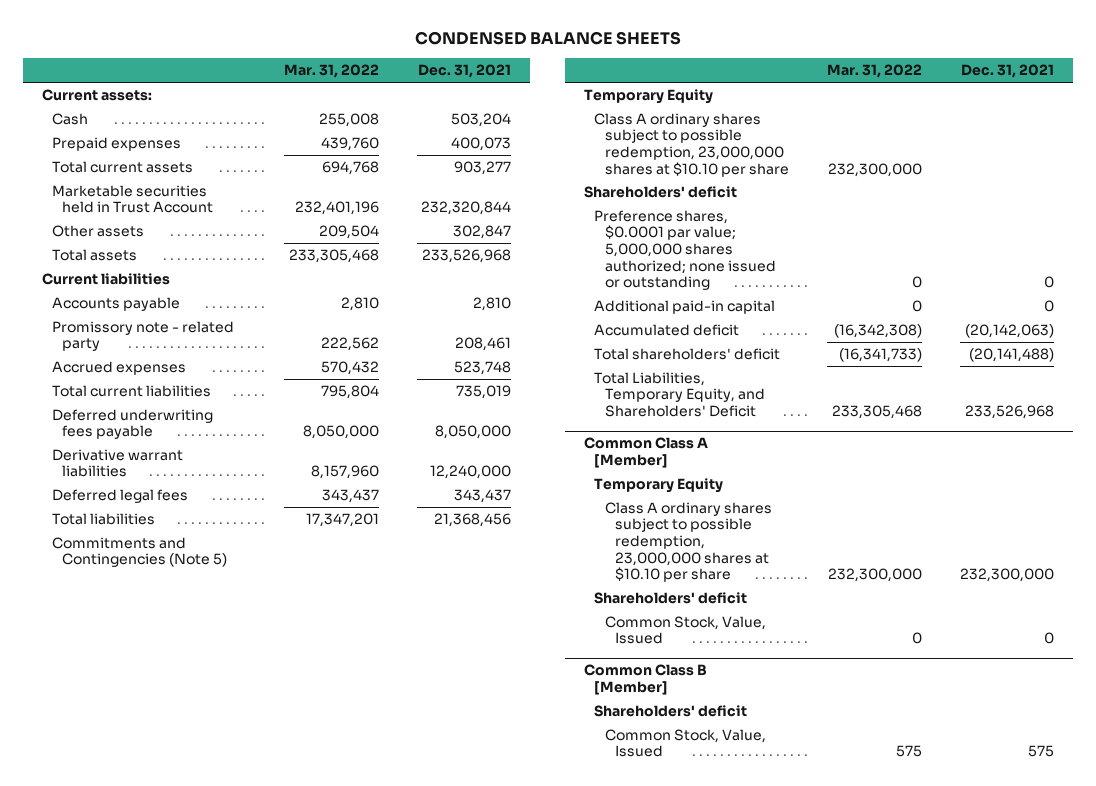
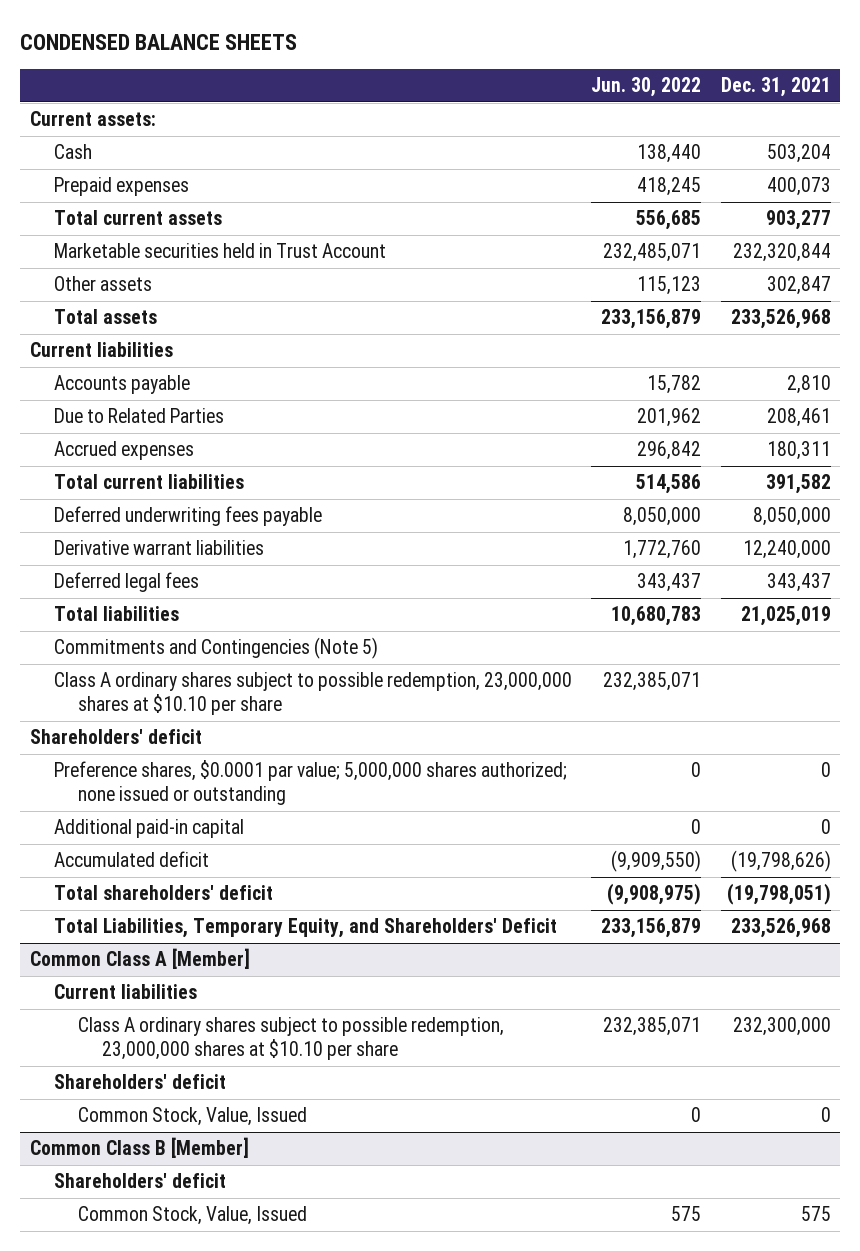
- | Mar. 31, 2022 | Dec. 31, 2021
+ | Jun. 30, 2022 | Dec. 31, 2021
- Promissory note - related party | 222,562 | 208,461
- Accrued expenses | 570,432 | 523,748
- Total current liabilities | 795,804 | 735,019
+ Due to Related Parties | 201,962 | 208,461
+ Accrued expenses | 296,842 | 180,311
+ Total current liabilities | 514,586 | 391,582
- Total liabilities | 17,347,201 | 21,368,456
+ Total liabilities | 10,680,783 | 21,025,019
- Temporary Equity
- Accumulated deficit | (16,342,308) | (20,142,063)
- Total shareholders' deficit | (16,341,733) | (20,141,488)
+ Accumulated deficit | (9,909,550) | (19,798,626)
+ Total shareholders' deficit | (9,908,975) | (19,798,051)
@ Common Class A [Member]
- Temporary Equity
+ Current liabilities

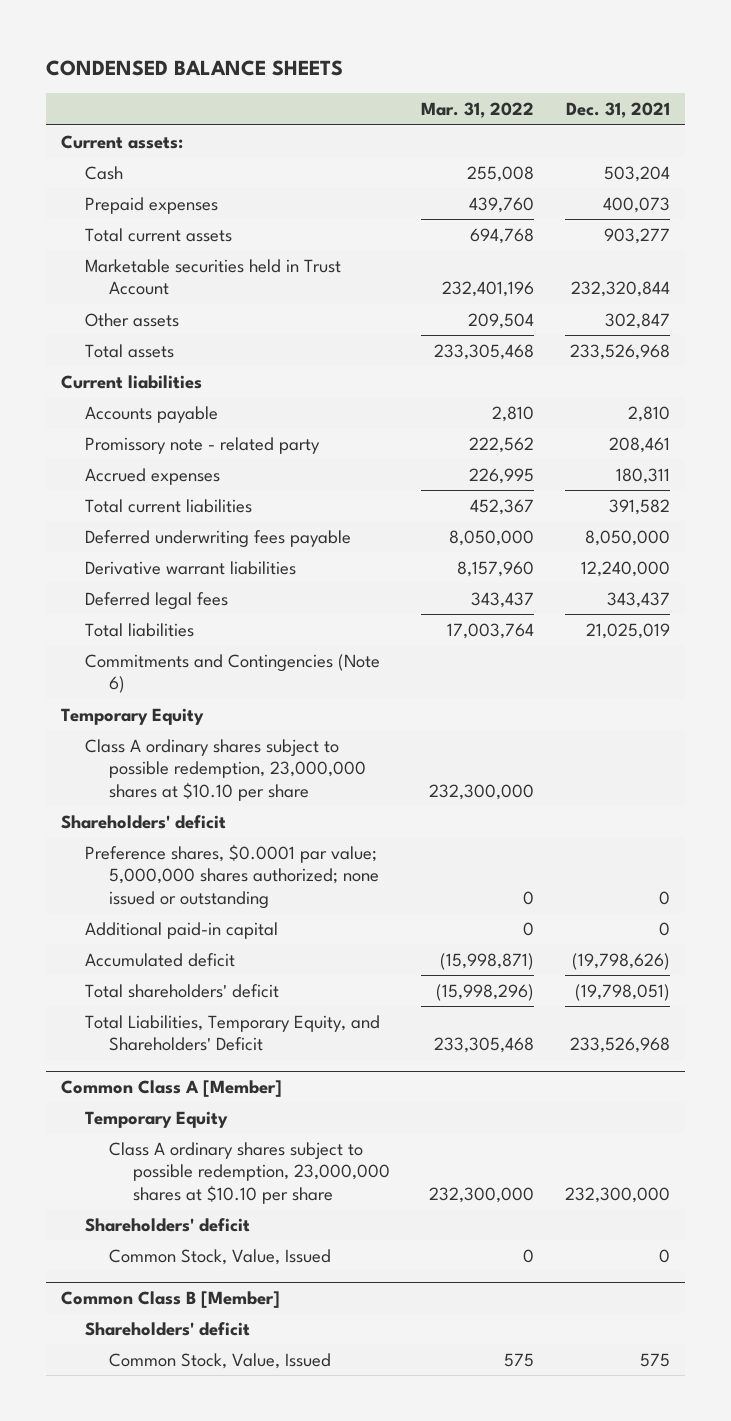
- | Jun. 30, 2022 | Dec. 31, 2021
+ | Mar. 31, 2022 | Dec. 31, 2021
- Due to Related Parties | 201,962 | 208,461
+ Promissory note - related party | 222,562 | 208,461
- Commitments and Contingencies (Note 5)
+ Commitments and Contingencies (Note 6)
+ Temporary Equity
@ Common Class A [Member]
- Current liabilities
+ Temporary Equity

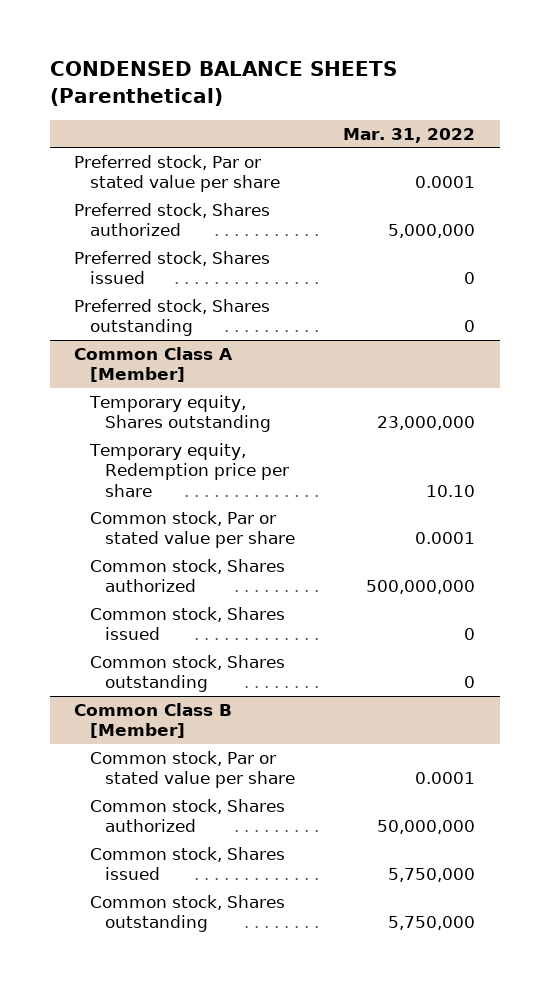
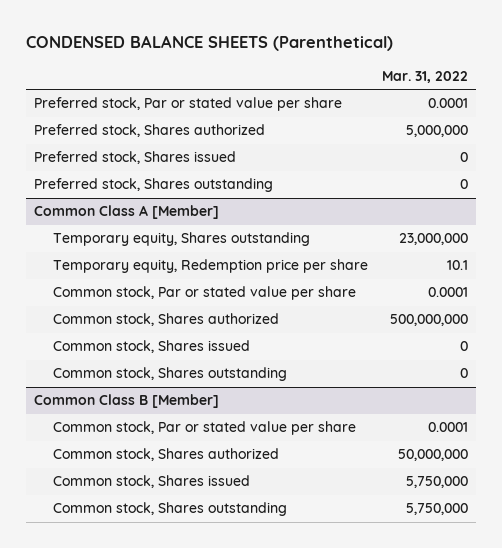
@ Common Class A [Member]
- Temporary equity, Redemption price per share | 10.10
+ Temporary equity, Redemption price per share | 10.1

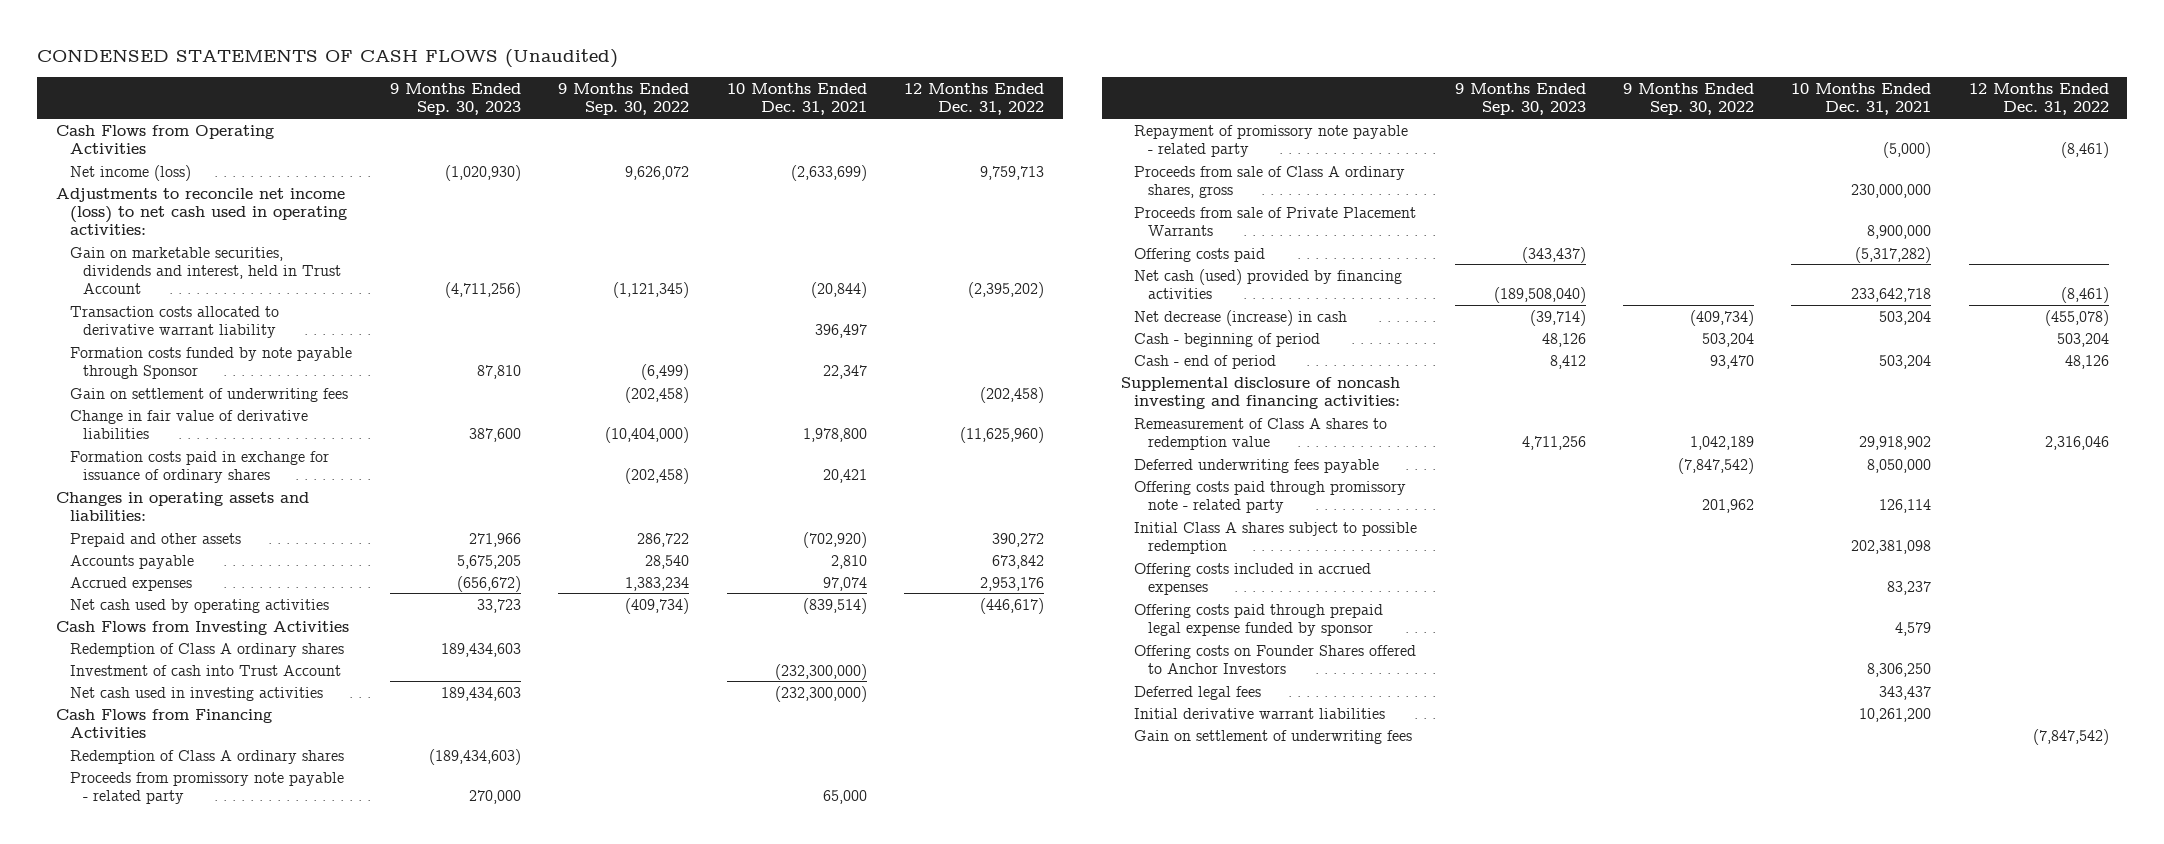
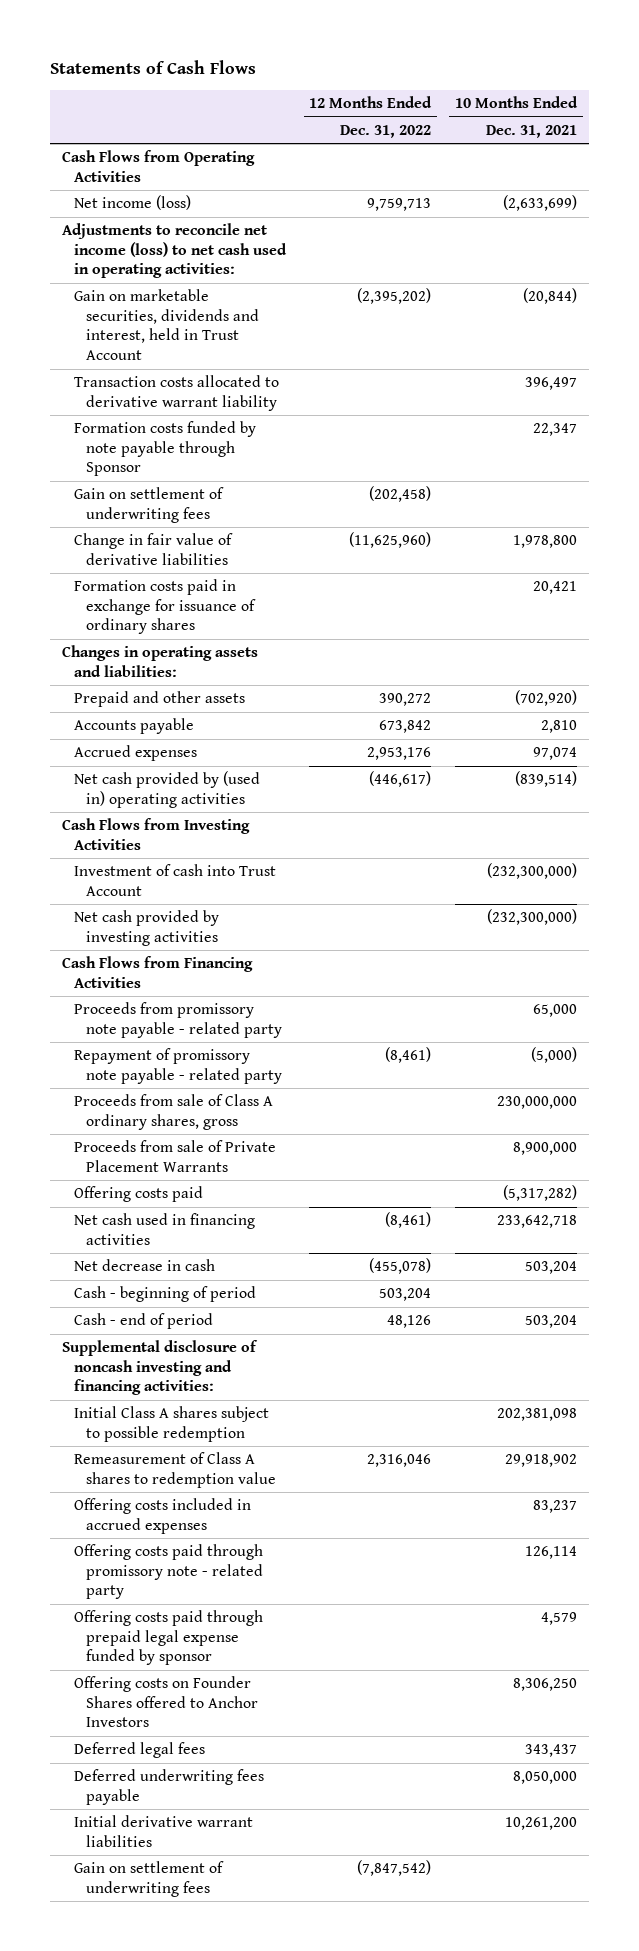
- CONDENSED STATEMENTS OF CASH FLOWS (Unaudited)
+ Statements of Cash Flows
- | 9 Months Ended Sep. 30, 2023 | 9 Months Ended Sep. 30, 2022 | 10 Months Ended Dec. 31, 2021 | 12 Months Ended Dec. 31, 2022
+ | 12 Months Ended Dec. 31, 2022 | 10 Months Ended Dec. 31, 2021
- Net cash used by operating activities | 33,723 | (409,734) | (839,514) | (446,617)
+ Net cash provided by (used in) operating activities | (446,617) | (839,514)
- Redemption of Class A ordinary shares | 189,434,603 | | |
- Net cash used in investing activities | 189,434,603 | | (232,300,000) |
+ Net cash provided by investing activities | | (232,300,000)
- Redemption of Class A ordinary shares | (189,434,603) | | |
- Net cash (used) provided by financing activities | (189,508,040) | | 233,642,718 | (8,461)
- Net decrease (increase) in cash | (39,714) | (409,734) | 503,204 | (455,078)
+ Net cash used in financing activities | (8,461) | 233,642,718
+ Net decrease in cash | (455,078) | 503,204
moved down: Remeasurement of Class A shares to redemption value | 2,316,046 | 29,918,902
moved down: Offering costs paid through promissory note - related party | | 126,114
moved down: Deferred underwriting fees payable | | 8,050,000

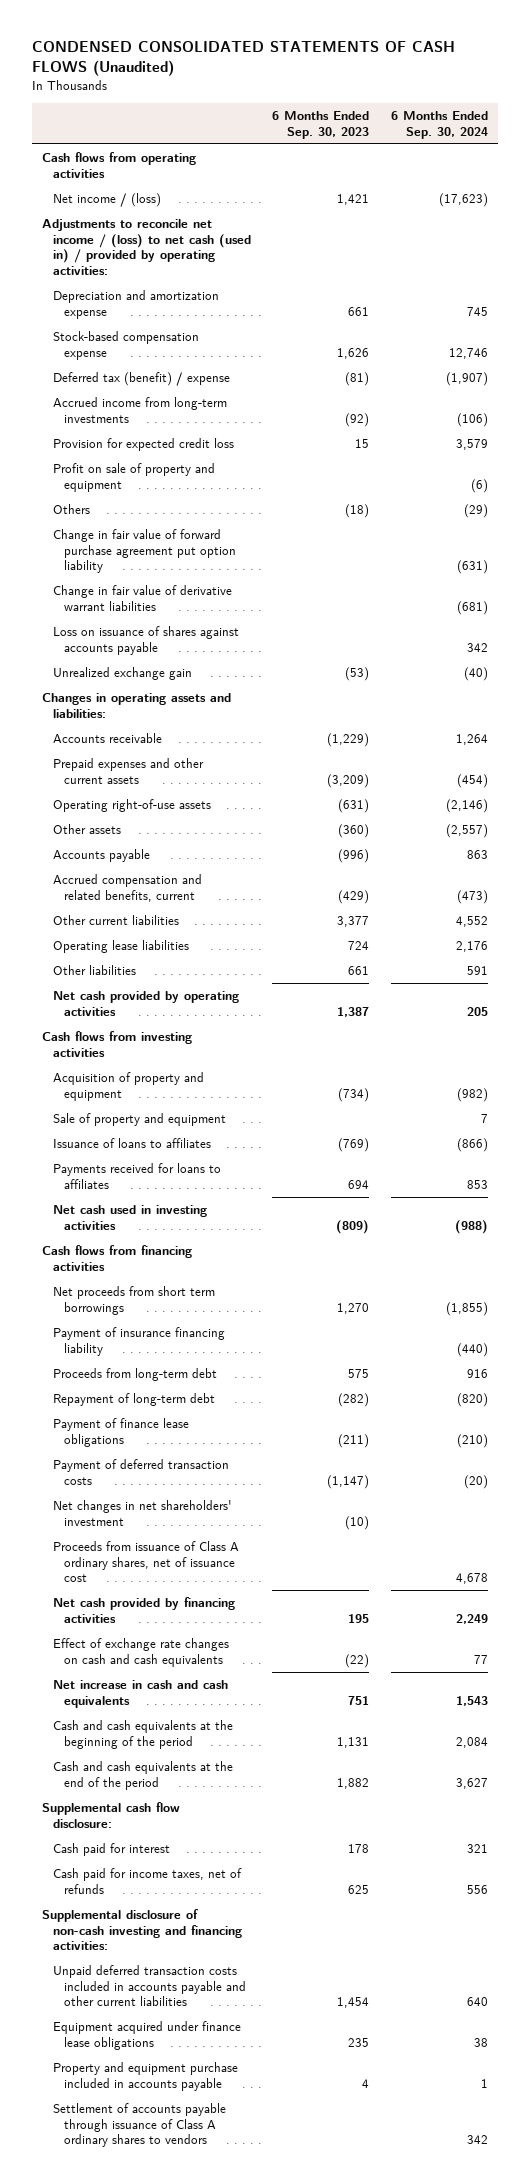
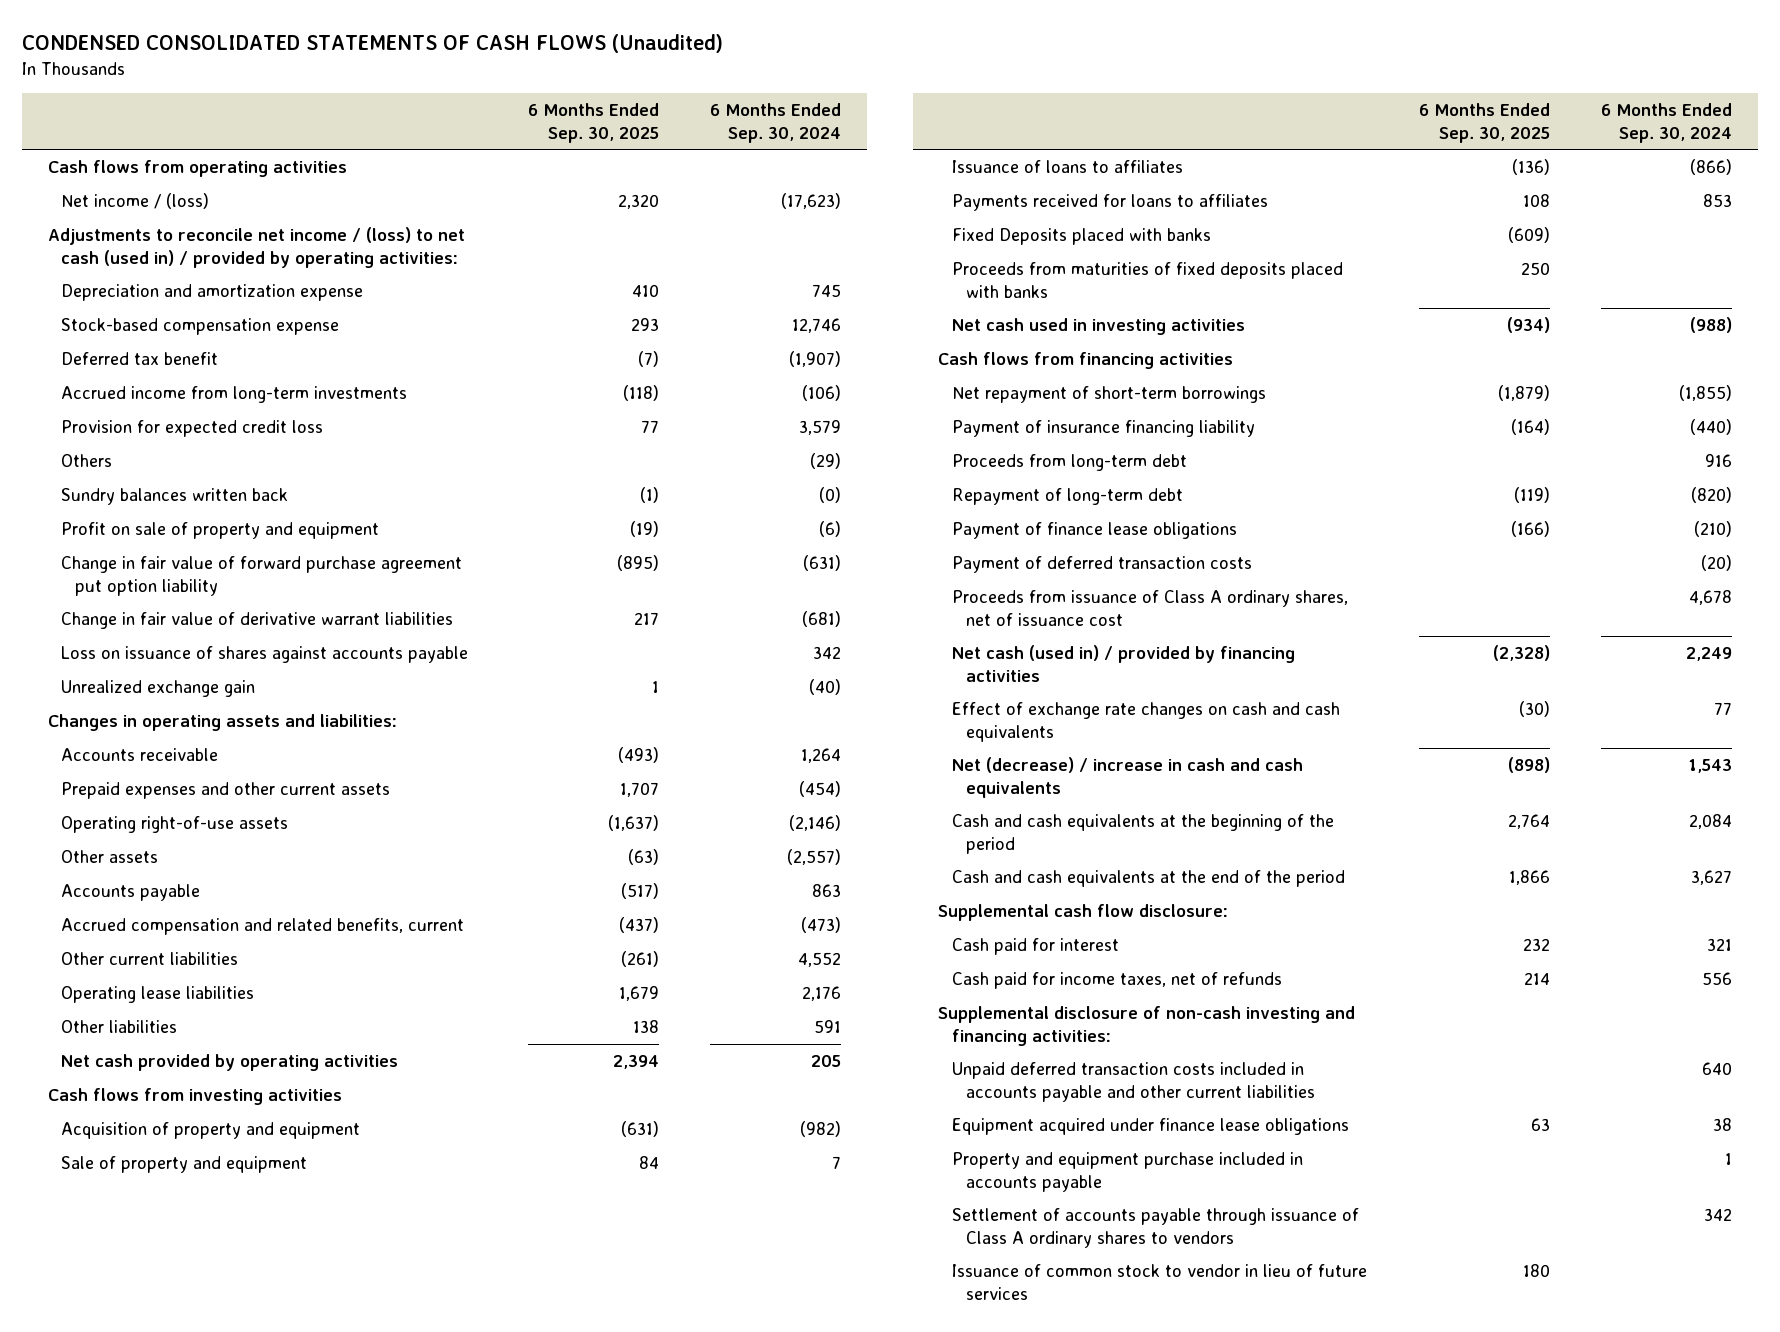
- | 6 Months Ended Sep. 30, 2023 | 6 Months Ended Sep. 30, 2024
+ | 6 Months Ended Sep. 30, 2025 | 6 Months Ended Sep. 30, 2024
- Deferred tax (benefit) / expense | (81) | (1,907)
+ Deferred tax benefit | (7) | (1,907)
+ Sundry balances written back | (1) | (0)
moved down: Profit on sale of property and equipment | (19) | (6)
+ Fixed Deposits placed with banks | (609) |
+ Proceeds from maturities of fixed deposits placed with banks | 250 |
- Net proceeds from short term borrowings | 1,270 | (1,855)
+ Net repayment of short-term borrowings | (1,879) | (1,855)
- Net changes in net shareholders' investment | (10) |
- Net cash provided by financing activities | 195 | 2,249
+ Net cash (used in) / provided by financing activities | (2,328) | 2,249
- Net increase in cash and cash equivalents | 751 | 1,543
+ Net (decrease) / increase in cash and cash equivalents | (898) | 1,543
+ Issuance of common stock to vendor in lieu of future services | 180 |

